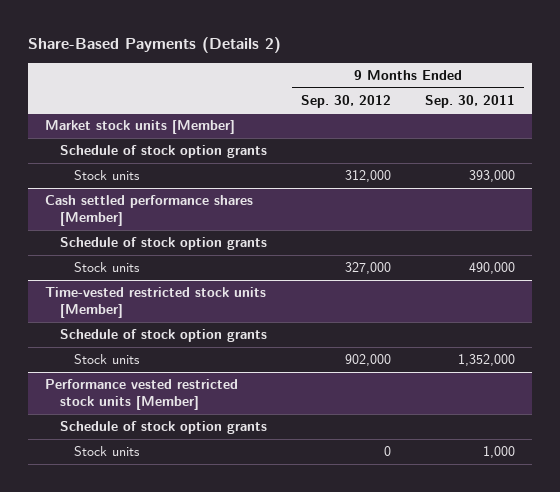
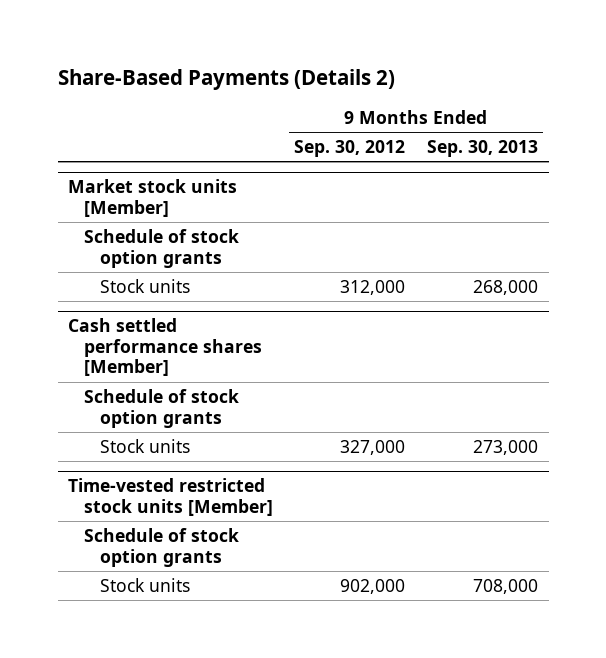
- | 9 Months Ended Sep. 30, 2012 | 9 Months Ended Sep. 30, 2011
+ | 9 Months Ended Sep. 30, 2012 | 9 Months Ended Sep. 30, 2013
- Performance vested restricted stock units [Member]
- Schedule of stock option grants
- Stock units | 0 | 1,000

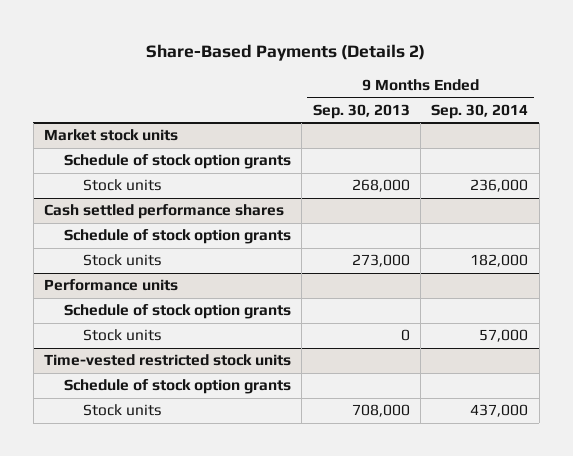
- | 9 Months Ended Sep. 30, 2012 | 9 Months Ended Sep. 30, 2013
+ | 9 Months Ended Sep. 30, 2013 | 9 Months Ended Sep. 30, 2014
- Market stock units [Member]
+ Market stock units
- Cash settled performance shares [Member]
+ Cash settled performance shares
- Time-vested restricted stock units [Member]
+ Performance units
+ Stock units | 0 | 57,000
+ Time-vested restricted stock units
+ Schedule of stock option grants

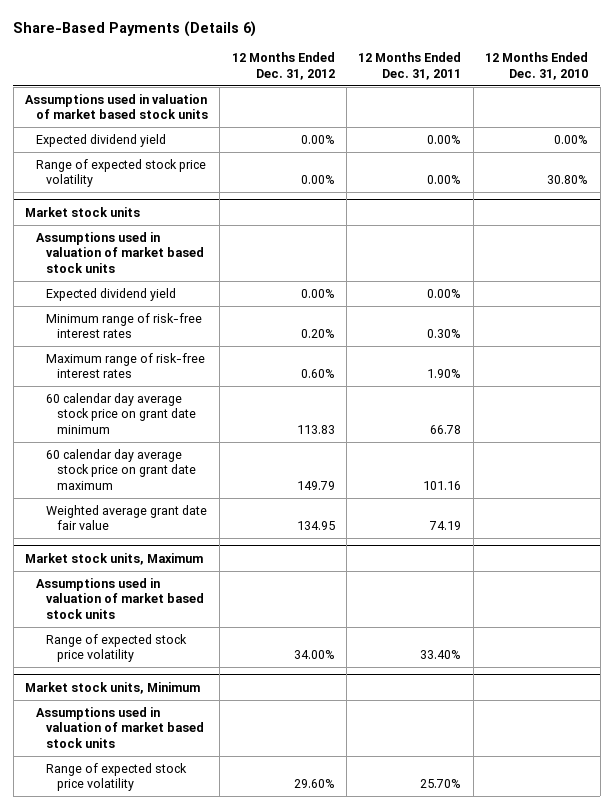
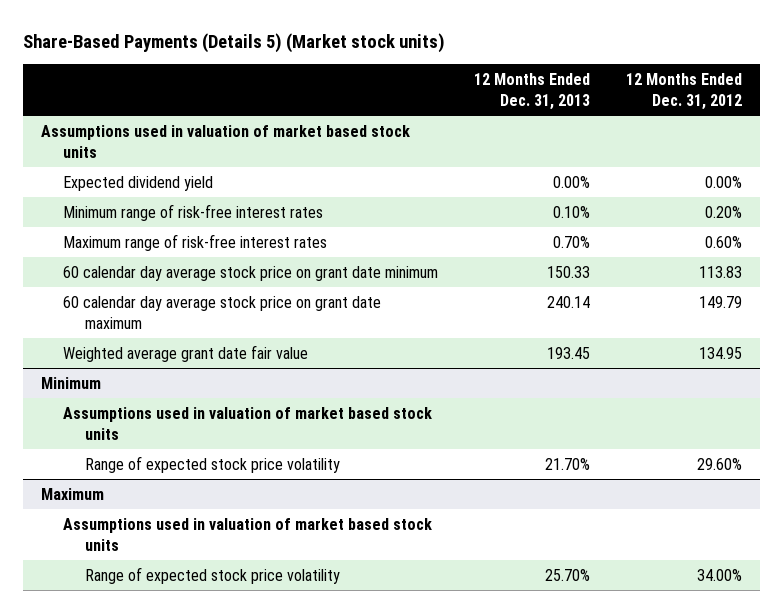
- Share-Based Payments (Details 6)
+ Share-Based Payments (Details 5) (Market stock units)
- | 12 Months Ended Dec. 31, 2012 | 12 Months Ended Dec. 31, 2011 | 12 Months Ended Dec. 31, 2010
+ | 12 Months Ended Dec. 31, 2013 | 12 Months Ended Dec. 31, 2012
- Range of expected stock price volatility | 0.00% | 0.00% | 30.80%
- Market stock units
- Assumptions used in valuation of market based stock units
- Expected dividend yield | 0.00% | 0.00% |
- Market stock units, Maximum
- Assumptions used in valuation of market based stock units
- Range of expected stock price volatility | 34.00% | 33.40% |
- Market stock units, Minimum
+ Minimum
+ Maximum
+ Assumptions used in valuation of market based stock units
+ Range of expected stock price volatility | 25.70% | 34.00%

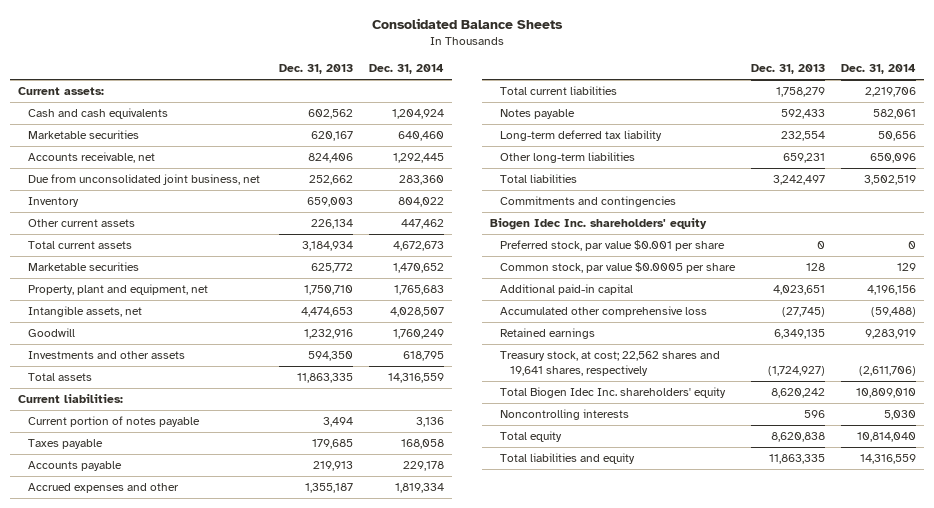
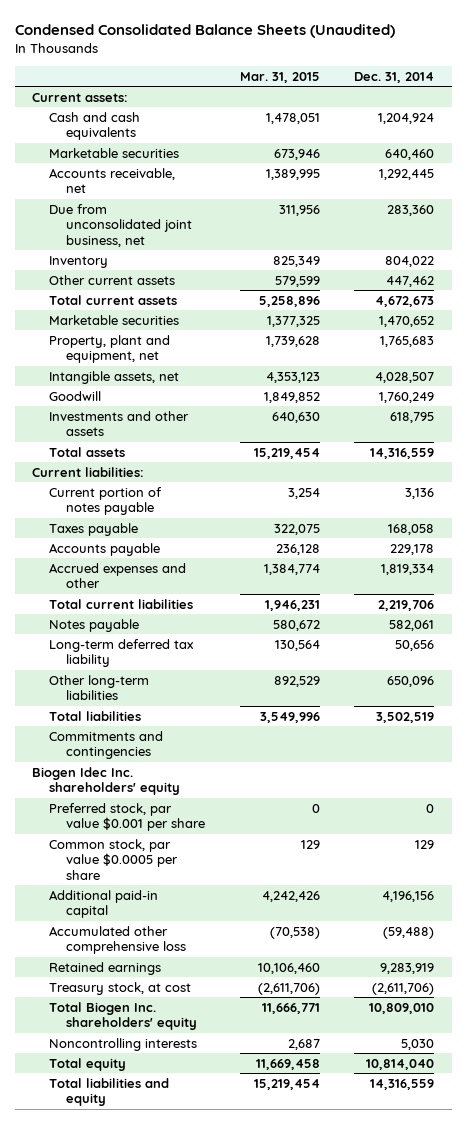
- Consolidated Balance Sheets
+ Condensed Consolidated Balance Sheets (Unaudited)
- | Dec. 31, 2013 | Dec. 31, 2014
+ | Mar. 31, 2015 | Dec. 31, 2014
- Treasury stock, at cost; 22,562 shares and 19,641 shares, respectively | (1,724,927) | (2,611,706)
- Total Biogen Idec Inc. shareholders' equity | 8,620,242 | 10,809,010
+ Treasury stock, at cost | (2,611,706) | (2,611,706)
+ Total Biogen Inc. shareholders' equity | 11,666,771 | 10,809,010

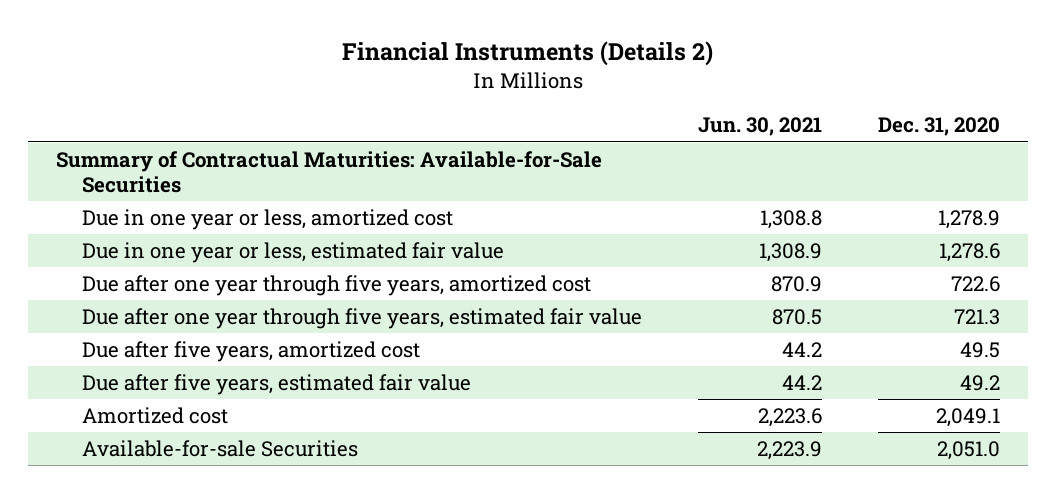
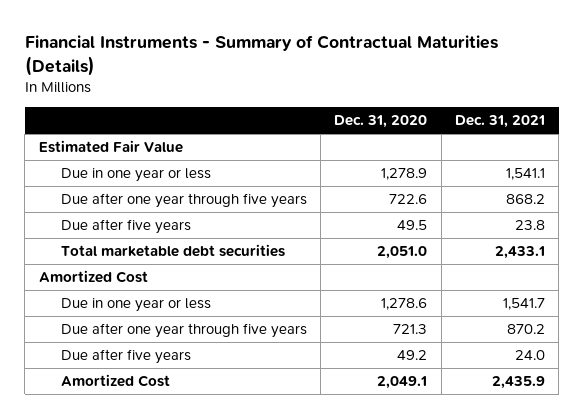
- Financial Instruments (Details 2)
+ Financial Instruments - Summary of Contractual Maturities (Details)
- | Jun. 30, 2021 | Dec. 31, 2020
+ | Dec. 31, 2020 | Dec. 31, 2021
- Summary of Contractual Maturities: Available-for-Sale Securities
- Due in one year or less, amortized cost | 1,308.8 | 1,278.9
- Due in one year or less, estimated fair value | 1,308.9 | 1,278.6
- Due after one year through five years, amortized cost | 870.9 | 722.6
- Due after one year through five years, estimated fair value | 870.5 | 721.3
- Due after five years, amortized cost | 44.2 | 49.5
- Due after five years, estimated fair value | 44.2 | 49.2
- Amortized cost | 2,223.6 | 2,049.1
- Available-for-sale Securities | 2,223.9 | 2,051.0
+ Estimated Fair Value
+ Due in one year or less | 1,278.9 | 1,541.1
+ Due after one year through five years | 722.6 | 868.2
+ Due after five years | 49.5 | 23.8
+ Total marketable debt securities | 2,051.0 | 2,433.1
+ Amortized Cost
+ Due in one year or less | 1,278.6 | 1,541.7
+ Due after one year through five years | 721.3 | 870.2
+ Due after five years | 49.2 | 24.0
+ Amortized Cost | 2,049.1 | 2,435.9

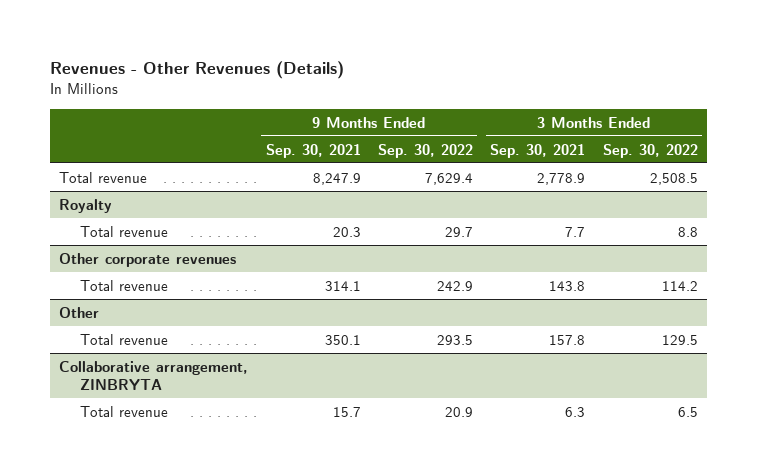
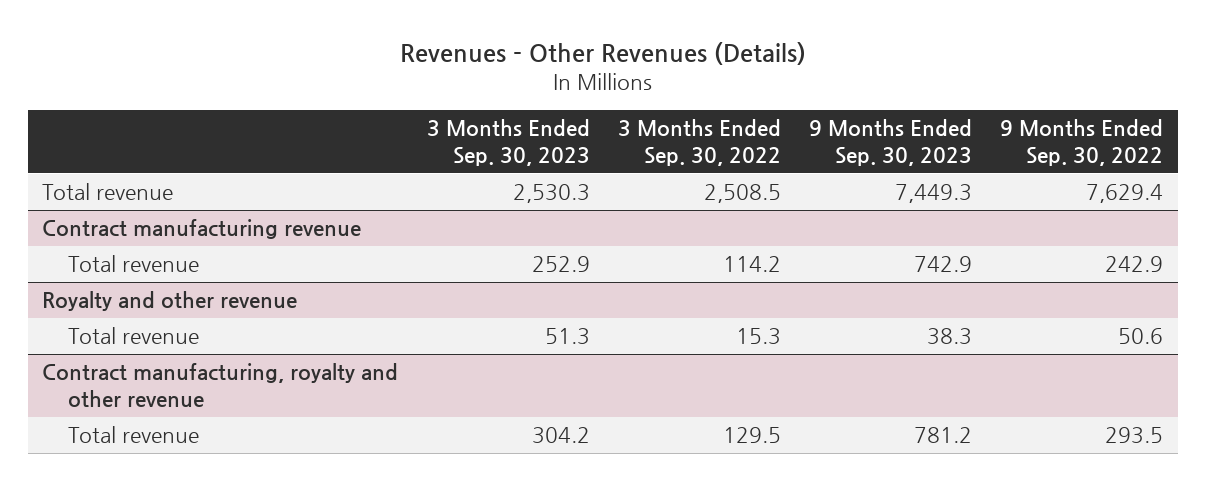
- | 9 Months Ended Sep. 30, 2021 | 9 Months Ended Sep. 30, 2022 | 3 Months Ended Sep. 30, 2021 | 3 Months Ended Sep. 30, 2022
+ | 3 Months Ended Sep. 30, 2023 | 3 Months Ended Sep. 30, 2022 | 9 Months Ended Sep. 30, 2023 | 9 Months Ended Sep. 30, 2022
- Royalty
- Total revenue | 20.3 | 29.7 | 7.7 | 8.8
- Other corporate revenues
+ Contract manufacturing revenue
- Other
+ Royalty and other revenue
+ Total revenue | 51.3 | 15.3 | 38.3 | 50.6
+ Contract manufacturing, royalty and other revenue
- Collaborative arrangement, ZINBRYTA
- Total revenue | 15.7 | 20.9 | 6.3 | 6.5

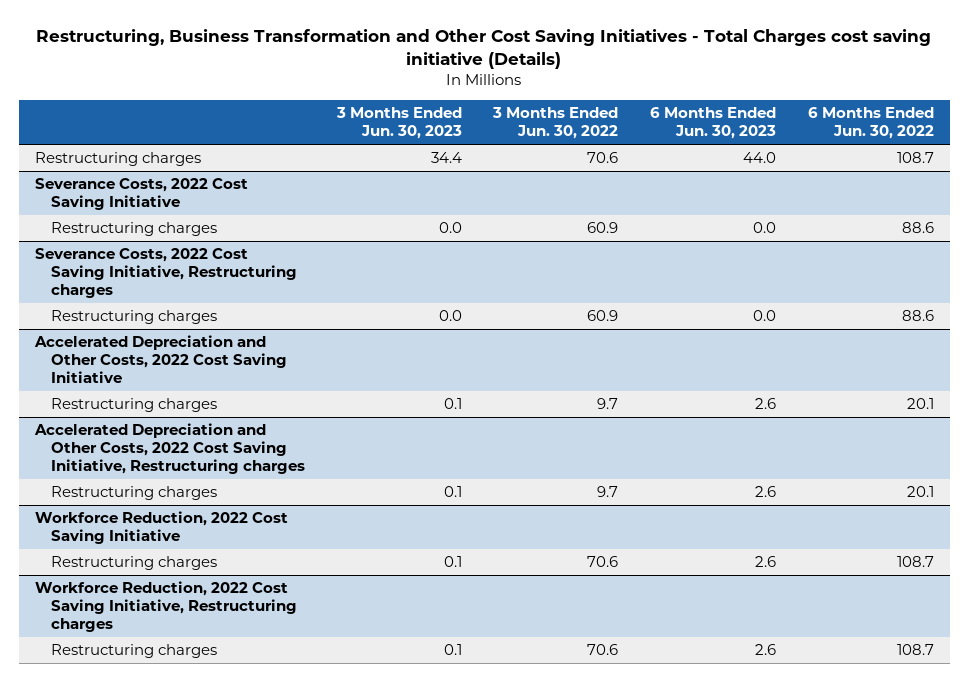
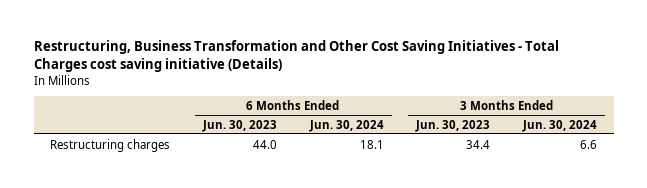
- | 3 Months Ended Jun. 30, 2023 | 3 Months Ended Jun. 30, 2022 | 6 Months Ended Jun. 30, 2023 | 6 Months Ended Jun. 30, 2022
+ | 6 Months Ended Jun. 30, 2023 | 6 Months Ended Jun. 30, 2024 | 3 Months Ended Jun. 30, 2023 | 3 Months Ended Jun. 30, 2024
- Severance Costs, 2022 Cost Saving Initiative
- Restructuring charges | 0.0 | 60.9 | 0.0 | 88.6
- Severance Costs, 2022 Cost Saving Initiative, Restructuring charges
- Restructuring charges | 0.0 | 60.9 | 0.0 | 88.6
- Accelerated Depreciation and Other Costs, 2022 Cost Saving Initiative
- Restructuring charges | 0.1 | 9.7 | 2.6 | 20.1
- Accelerated Depreciation and Other Costs, 2022 Cost Saving Initiative, Restructuring charges
- Restructuring charges | 0.1 | 9.7 | 2.6 | 20.1
- Workforce Reduction, 2022 Cost Saving Initiative
- Restructuring charges | 0.1 | 70.6 | 2.6 | 108.7
- Workforce Reduction, 2022 Cost Saving Initiative, Restructuring charges
- Restructuring charges | 0.1 | 70.6 | 2.6 | 108.7

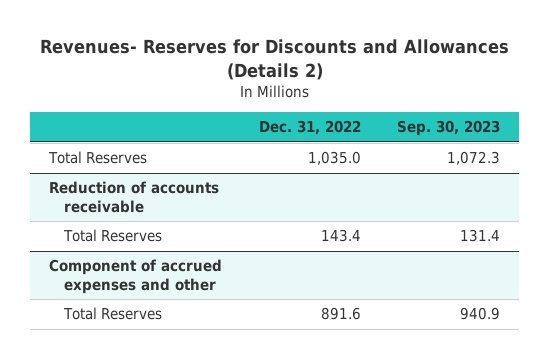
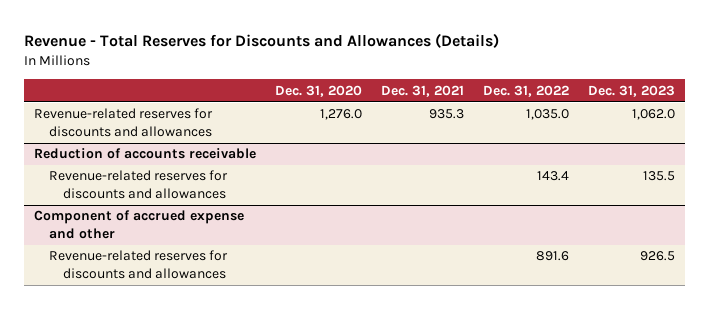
- Revenues- Reserves for Discounts and Allowances (Details 2)
+ Revenue - Total Reserves for Discounts and Allowances (Details)
- | Dec. 31, 2022 | Sep. 30, 2023
+ | Dec. 31, 2020 | Dec. 31, 2021 | Dec. 31, 2022 | Dec. 31, 2023
- Total Reserves | 1,035.0 | 1,072.3
+ Revenue-related reserves for discounts and allowances | 1,276.0 | 935.3 | 1,035.0 | 1,062.0
@ Reduction of accounts receivable
- Total Reserves | 143.4 | 131.4
- Component of accrued expenses and other
- Total Reserves | 891.6 | 940.9
@ Reduction of accounts receivable
+ Revenue-related reserves for discounts and allowances | | | 143.4 | 135.5
+ Component of accrued expense and other
+ Revenue-related reserves for discounts and allowances | | | 891.6 | 926.5

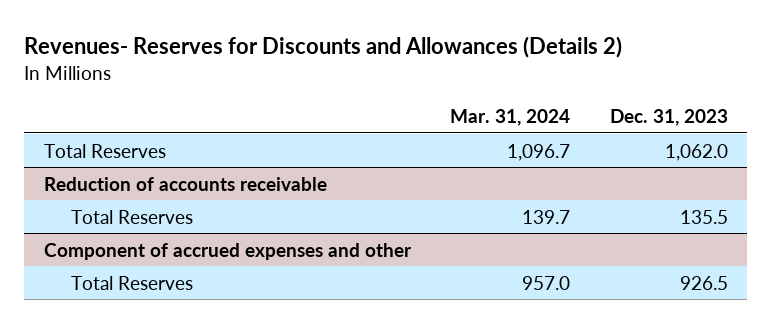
- Revenue - Total Reserves for Discounts and Allowances (Details)
+ Revenues- Reserves for Discounts and Allowances (Details 2)
- | Dec. 31, 2020 | Dec. 31, 2021 | Dec. 31, 2022 | Dec. 31, 2023
+ | Mar. 31, 2024 | Dec. 31, 2023
- Revenue-related reserves for discounts and allowances | 1,276.0 | 935.3 | 1,035.0 | 1,062.0
+ Total Reserves | 1,096.7 | 1,062.0
@ Reduction of accounts receivable
- Revenue-related reserves for discounts and allowances | | | 143.4 | 135.5
- Component of accrued expense and other
- Revenue-related reserves for discounts and allowances | | | 891.6 | 926.5
@ Reduction of accounts receivable
+ Total Reserves | 139.7 | 135.5
+ Component of accrued expenses and other
+ Total Reserves | 957.0 | 926.5

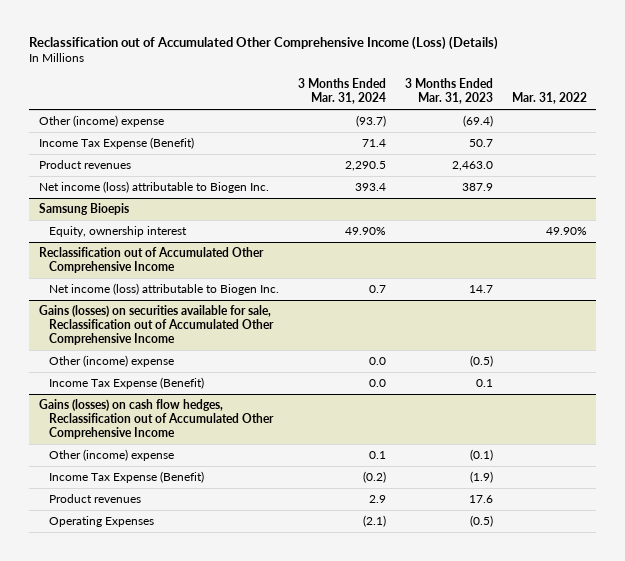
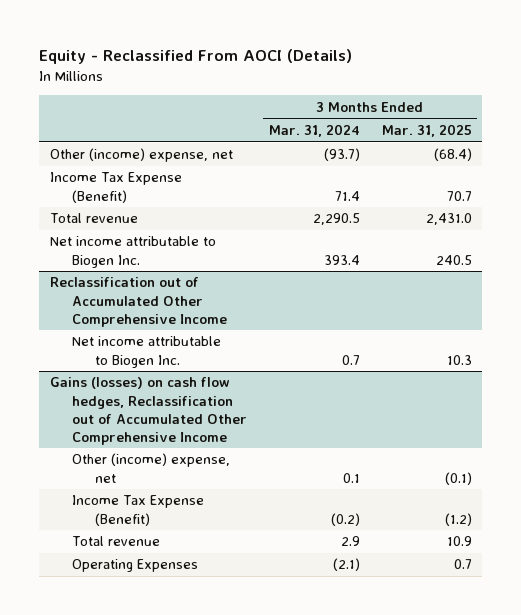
- Reclassification out of Accumulated Other Comprehensive Income (Loss) (Details)
+ Equity - Reclassified From AOCI (Details)
- | 3 Months Ended Mar. 31, 2024 | 3 Months Ended Mar. 31, 2023 | Mar. 31, 2022
+ | 3 Months Ended Mar. 31, 2024 | 3 Months Ended Mar. 31, 2025
- Other (income) expense | (93.7) | (69.4) |
+ Other (income) expense, net | (93.7) | (68.4)
- Product revenues | 2,290.5 | 2,463.0 |
- Net income (loss) attributable to Biogen Inc. | 393.4 | 387.9 |
- Samsung Bioepis
- Equity, ownership interest | 49.90% | | 49.90%
+ Total revenue | 2,290.5 | 2,431.0
+ Net income attributable to Biogen Inc. | 393.4 | 240.5
@ Reclassification out of Accumulated Other Comprehensive Income
- Net income (loss) attributable to Biogen Inc. | 0.7 | 14.7 |
- Gains (losses) on securities available for sale, Reclassification out of Accumulated Other Comprehensive Income
- Other (income) expense | 0.0 | (0.5) |
- Income Tax Expense (Benefit) | 0.0 | 0.1 |
@ Reclassification out of Accumulated Other Comprehensive Income
+ Net income attributable to Biogen Inc. | 0.7 | 10.3
@ Gains (losses) on cash flow hedges, Reclassification out of Accumulated Other Comprehensive Income
- Other (income) expense | 0.1 | (0.1) |
+ Other (income) expense, net | 0.1 | (0.1)
- Product revenues | 2.9 | 17.6 |
+ Total revenue | 2.9 | 10.9

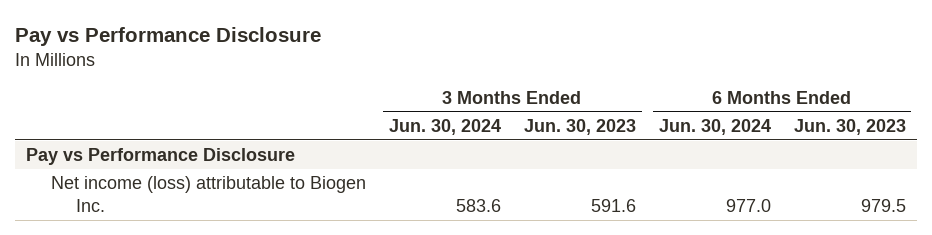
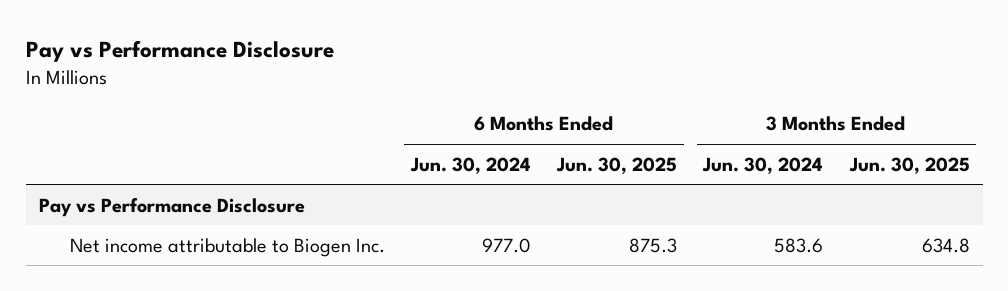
- | 3 Months Ended Jun. 30, 2024 | 3 Months Ended Jun. 30, 2023 | 6 Months Ended Jun. 30, 2024 | 6 Months Ended Jun. 30, 2023
+ | 6 Months Ended Jun. 30, 2024 | 6 Months Ended Jun. 30, 2025 | 3 Months Ended Jun. 30, 2024 | 3 Months Ended Jun. 30, 2025
- Net income (loss) attributable to Biogen Inc. | 583.6 | 591.6 | 977.0 | 979.5
+ Net income attributable to Biogen Inc. | 977.0 | 875.3 | 583.6 | 634.8

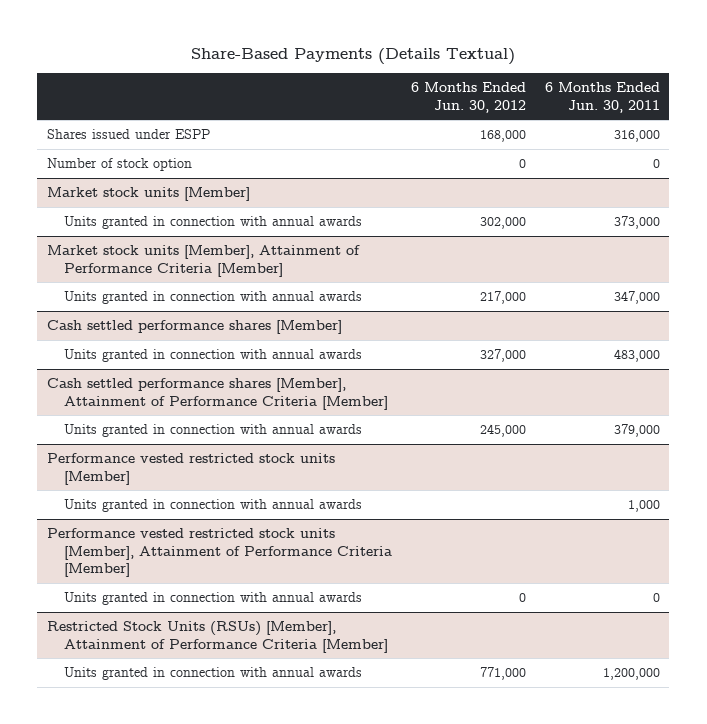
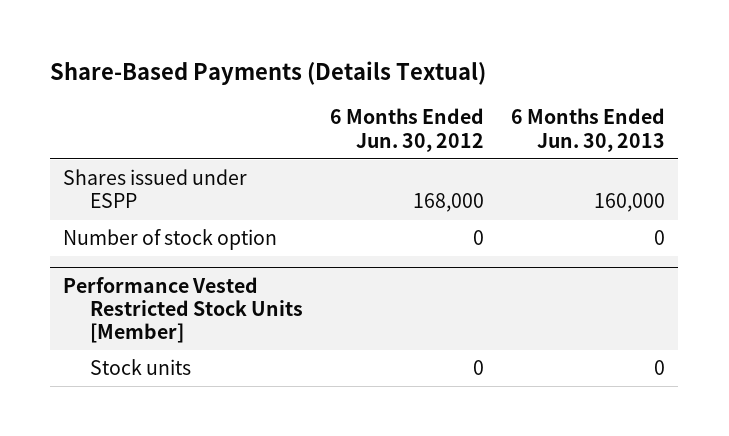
- | 6 Months Ended Jun. 30, 2012 | 6 Months Ended Jun. 30, 2011
+ | 6 Months Ended Jun. 30, 2012 | 6 Months Ended Jun. 30, 2013
- Market stock units [Member]
- Units granted in connection with annual awards | 302,000 | 373,000
- Market stock units [Member], Attainment of Performance Criteria [Member]
- Units granted in connection with annual awards | 217,000 | 347,000
- Cash settled performance shares [Member]
- Units granted in connection with annual awards | 327,000 | 483,000
- Cash settled performance shares [Member], Attainment of Performance Criteria [Member]
- Units granted in connection with annual awards | 245,000 | 379,000
- Performance vested restricted stock units [Member]
- Units granted in connection with annual awards | | 1,000
- Performance vested restricted stock units [Member], Attainment of Performance Criteria [Member]
- Units granted in connection with annual awards | 0 | 0
- Restricted Stock Units (RSUs) [Member], Attainment of Performance Criteria [Member]
- Units granted in connection with annual awards | 771,000 | 1,200,000
+ Performance Vested Restricted Stock Units [Member]
+ Stock units | 0 | 0

